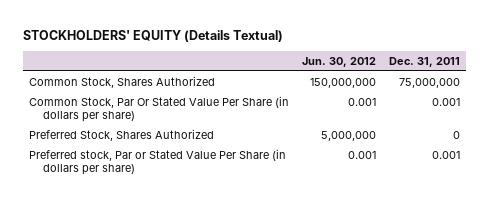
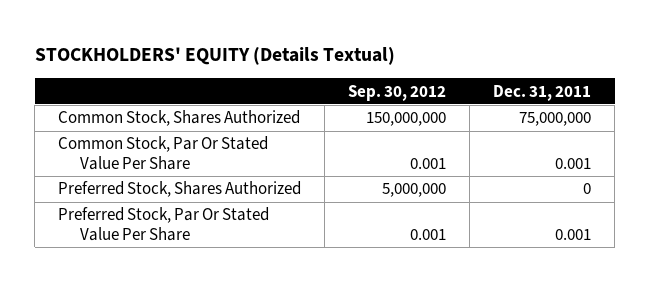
- | Jun. 30, 2012 | Dec. 31, 2011
+ | Sep. 30, 2012 | Dec. 31, 2011
- Common Stock, Par Or Stated Value Per Share (in dollars per share) | 0.001 | 0.001
+ Common Stock, Par Or Stated Value Per Share | 0.001 | 0.001
- Preferred stock, Par or Stated Value Per Share (in dollars per share) | 0.001 | 0.001
+ Preferred Stock, Par Or Stated Value Per Share | 0.001 | 0.001

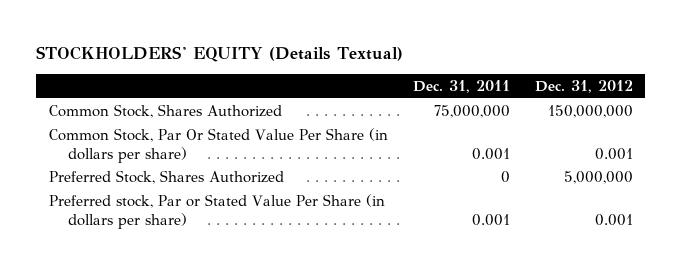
- | Sep. 30, 2012 | Dec. 31, 2011
+ | Dec. 31, 2011 | Dec. 31, 2012
- Common Stock, Par Or Stated Value Per Share | 0.001 | 0.001
+ Common Stock, Par Or Stated Value Per Share (in dollars per share) | 0.001 | 0.001
- Preferred Stock, Par Or Stated Value Per Share | 0.001 | 0.001
+ Preferred stock, Par or Stated Value Per Share (in dollars per share) | 0.001 | 0.001

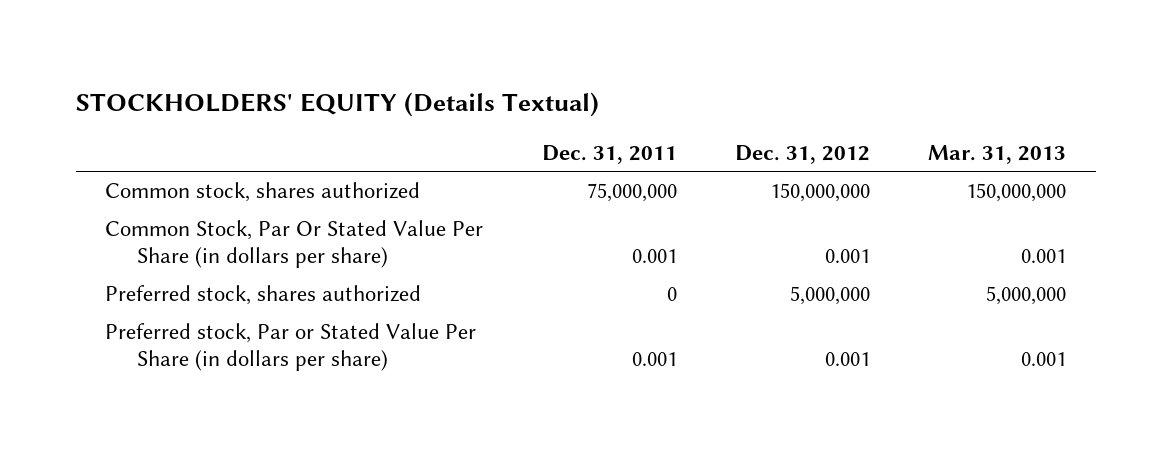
- | Dec. 31, 2011 | Dec. 31, 2012
+ | Dec. 31, 2011 | Dec. 31, 2012 | Mar. 31, 2013
- Common Stock, Shares Authorized | 75,000,000 | 150,000,000
+ Common stock, shares authorized | 75,000,000 | 150,000,000 | 150,000,000
- Preferred Stock, Shares Authorized | 0 | 5,000,000
+ Preferred stock, shares authorized | 0 | 5,000,000 | 5,000,000

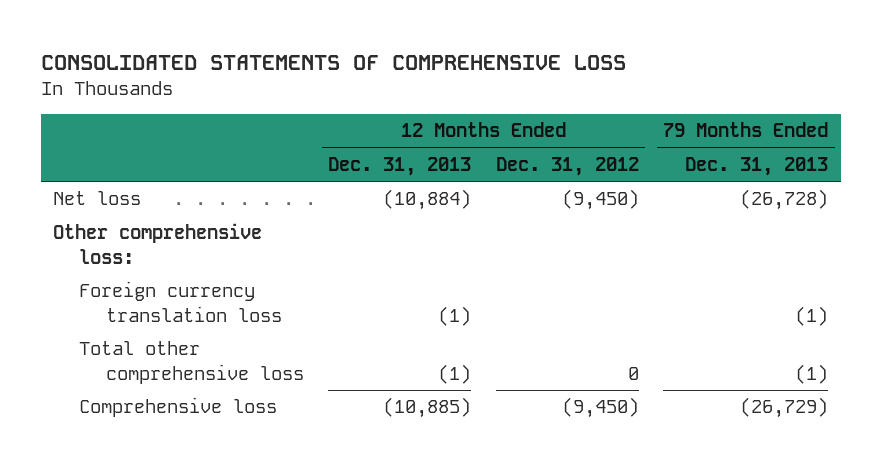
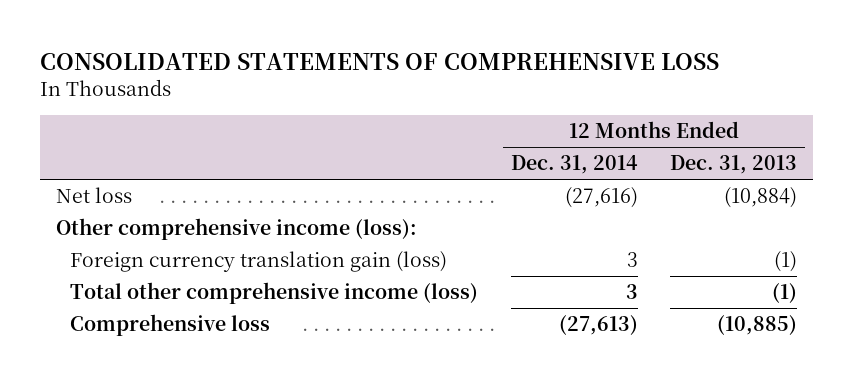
- | 12 Months Ended Dec. 31, 2013 | 12 Months Ended Dec. 31, 2012 | 79 Months Ended Dec. 31, 2013
+ | 12 Months Ended Dec. 31, 2014 | 12 Months Ended Dec. 31, 2013
- Other comprehensive loss:
- Foreign currency translation loss | (1) | | (1)
- Total other comprehensive loss | (1) | 0 | (1)
+ Other comprehensive income (loss):
+ Foreign currency translation gain (loss) | 3 | (1)
+ Total other comprehensive income (loss) | 3 | (1)

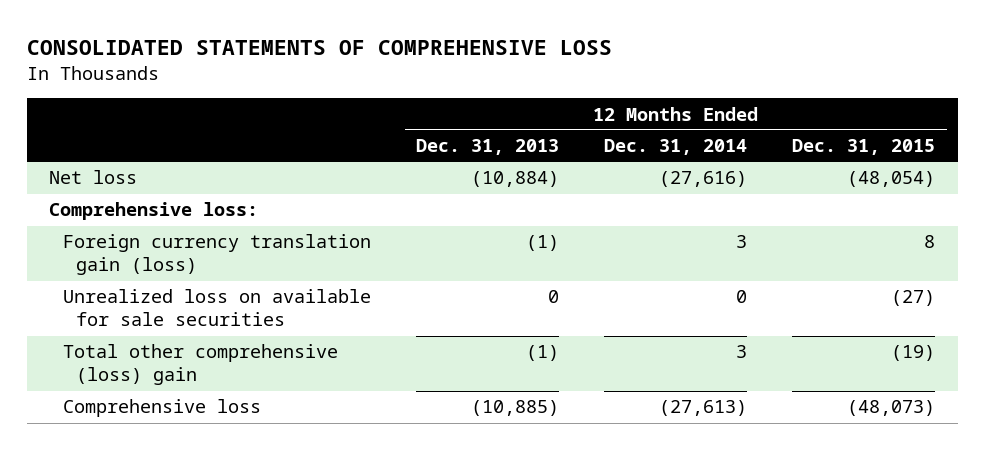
- | 12 Months Ended Dec. 31, 2014 | 12 Months Ended Dec. 31, 2013
+ | 12 Months Ended Dec. 31, 2013 | 12 Months Ended Dec. 31, 2014 | 12 Months Ended Dec. 31, 2015
- Other comprehensive income (loss):
+ Comprehensive loss:
- Total other comprehensive income (loss) | 3 | (1)
+ Unrealized loss on available for sale securities | 0 | 0 | (27)
+ Total other comprehensive (loss) gain | (1) | 3 | (19)

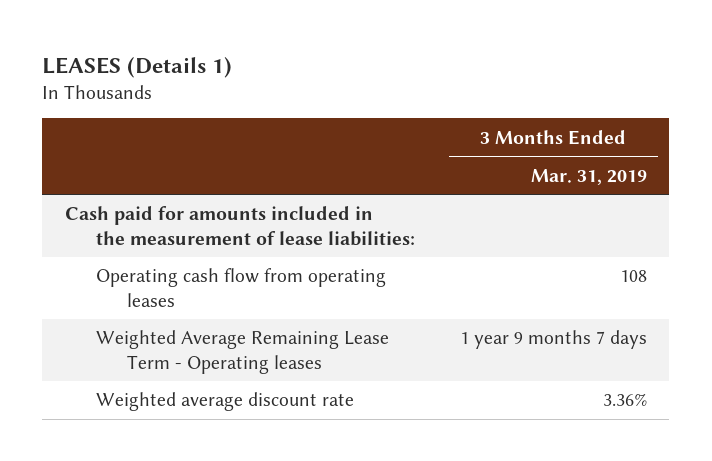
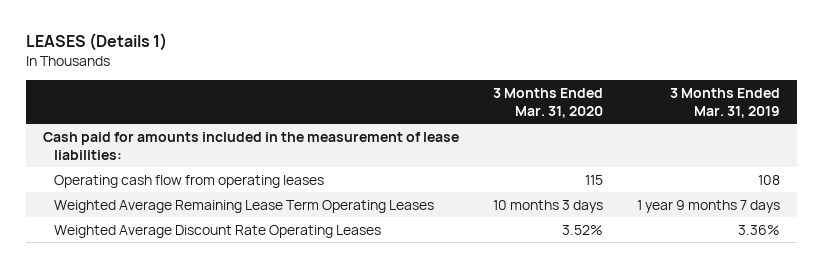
- | 3 Months Ended Mar. 31, 2019
+ | 3 Months Ended Mar. 31, 2020 | 3 Months Ended Mar. 31, 2019
- Weighted Average Remaining Lease Term - Operating leases | 1 year 9 months 7 days
- Weighted average discount rate | 3.36%
+ Weighted Average Remaining Lease Term Operating Leases | 10 months 3 days | 1 year 9 months 7 days
+ Weighted Average Discount Rate Operating Leases | 3.52% | 3.36%

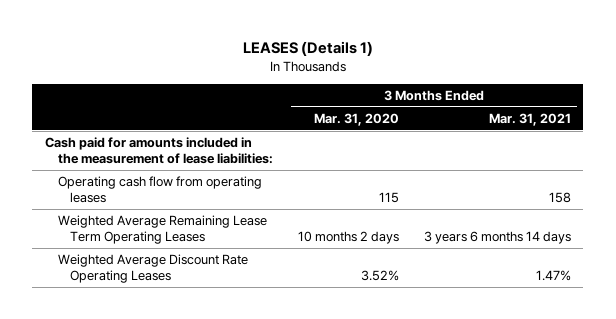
- | 3 Months Ended Mar. 31, 2020 | 3 Months Ended Mar. 31, 2019
+ | 3 Months Ended Mar. 31, 2020 | 3 Months Ended Mar. 31, 2021
- Weighted Average Remaining Lease Term Operating Leases | 10 months 3 days | 1 year 9 months 7 days
+ Weighted Average Remaining Lease Term Operating Leases | 10 months 2 days | 3 years 6 months 14 days

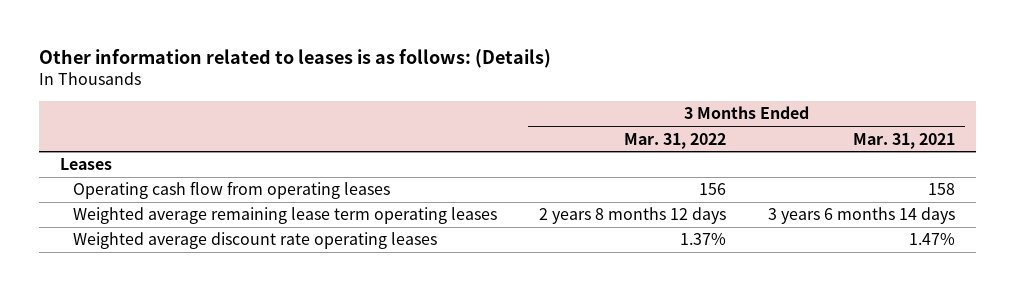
- LEASES (Details 1)
+ Other information related to leases is as follows: (Details)
- | 3 Months Ended Mar. 31, 2020 | 3 Months Ended Mar. 31, 2021
+ | 3 Months Ended Mar. 31, 2022 | 3 Months Ended Mar. 31, 2021
- Cash paid for amounts included in the measurement of lease liabilities:
+ Leases
- Weighted Average Remaining Lease Term Operating Leases | 10 months 2 days | 3 years 6 months 14 days
- Weighted Average Discount Rate Operating Leases | 3.52% | 1.47%
+ Weighted average remaining lease term operating leases | 2 years 8 months 12 days | 3 years 6 months 14 days
+ Weighted average discount rate operating leases | 1.37% | 1.47%

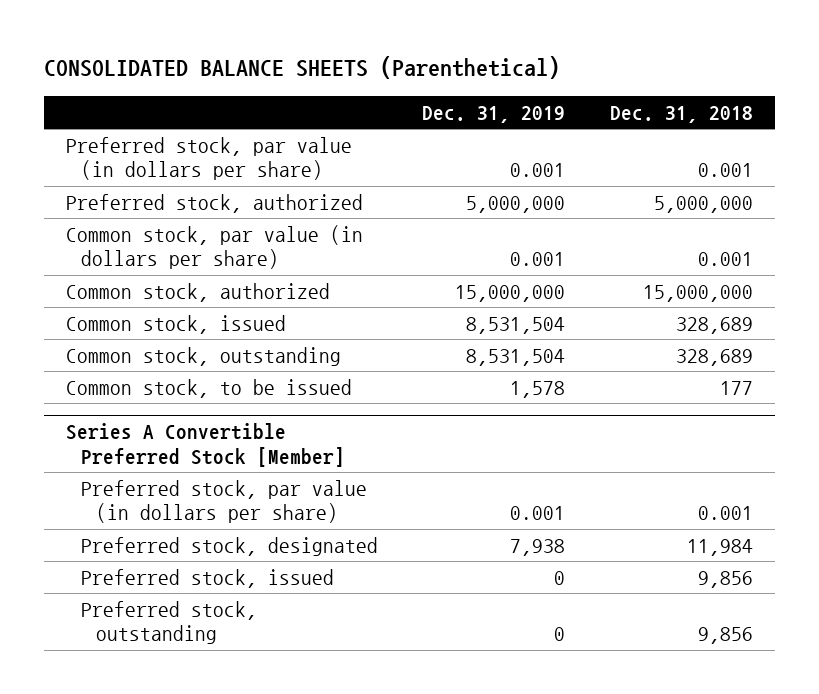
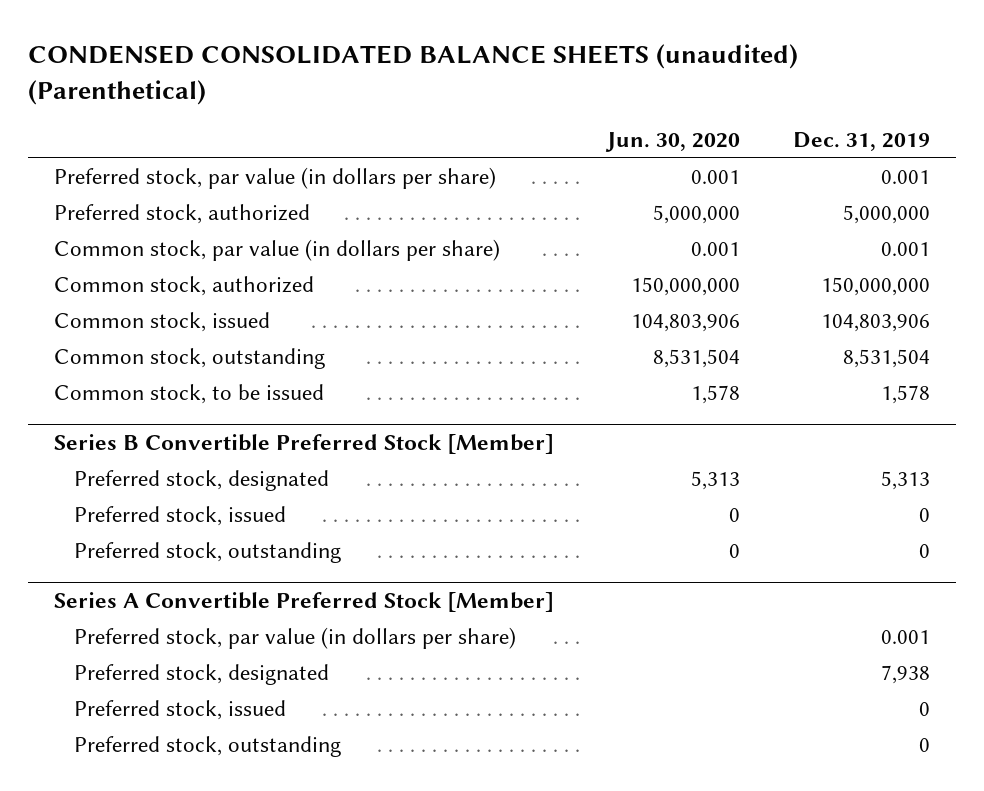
- CONSOLIDATED BALANCE SHEETS (Parenthetical)
+ CONDENSED CONSOLIDATED BALANCE SHEETS (unaudited) (Parenthetical)
- | Dec. 31, 2019 | Dec. 31, 2018
+ | Jun. 30, 2020 | Dec. 31, 2019
- Common stock, authorized | 15,000,000 | 15,000,000
- Common stock, issued | 8,531,504 | 328,689
+ Common stock, authorized | 150,000,000 | 150,000,000
+ Common stock, issued | 104,803,906 | 104,803,906
+ Series B Convertible Preferred Stock [Member]
+ Preferred stock, designated | 5,313 | 5,313
+ Preferred stock, issued | 0 | 0
+ Preferred stock, outstanding | 0 | 0

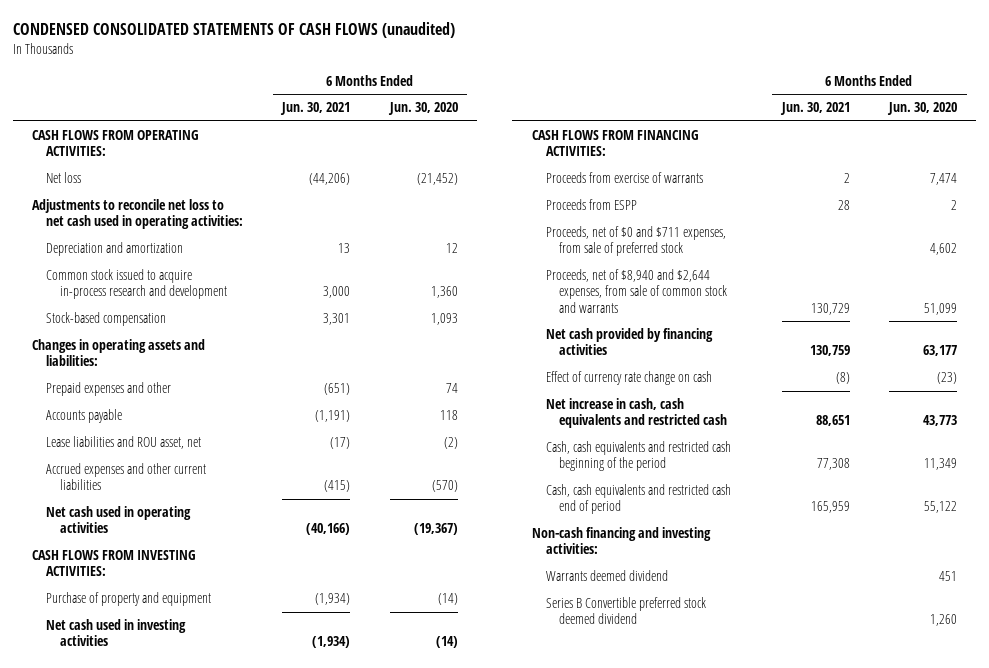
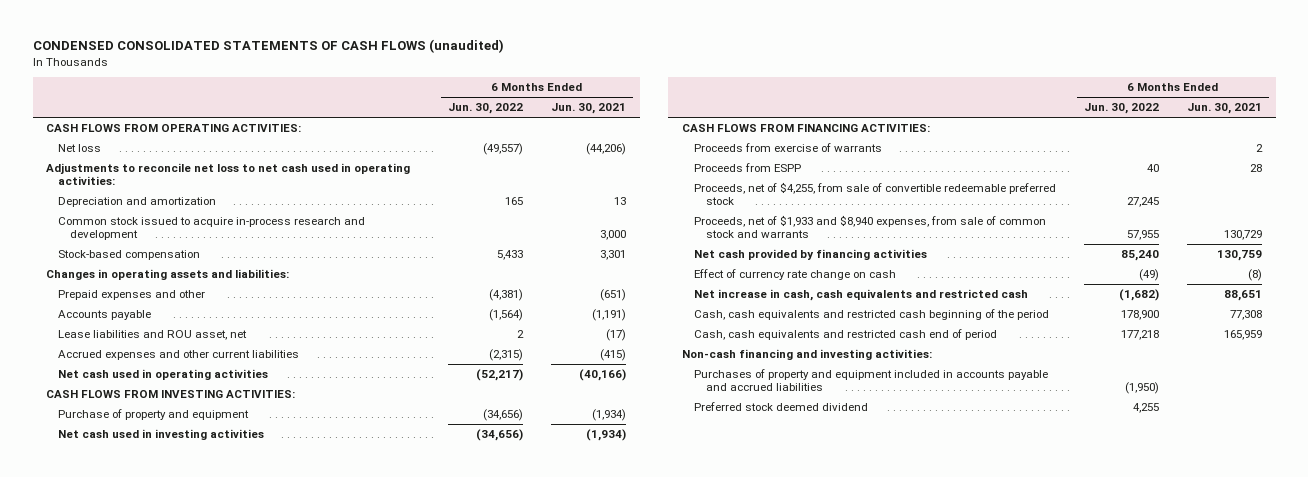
- | 6 Months Ended Jun. 30, 2021 | 6 Months Ended Jun. 30, 2020
+ | 6 Months Ended Jun. 30, 2022 | 6 Months Ended Jun. 30, 2021
- Proceeds, net of $0 and $711 expenses, from sale of preferred stock | | 4,602
- Proceeds, net of $8,940 and $2,644 expenses, from sale of common stock and warrants | 130,729 | 51,099
+ Proceeds, net of $4,255, from sale of convertible redeemable preferred stock | 27,245 |
+ Proceeds, net of $1,933 and $8,940 expenses, from sale of common stock and warrants | 57,955 | 130,729
- Warrants deemed dividend | | 451
- Series B Convertible preferred stock deemed dividend | | 1,260
+ Purchases of property and equipment included in accounts payable and accrued liabilities | (1,950) |
+ Preferred stock deemed dividend | 4,255 |

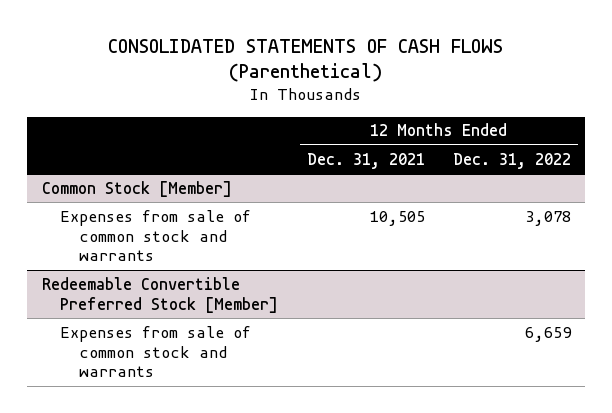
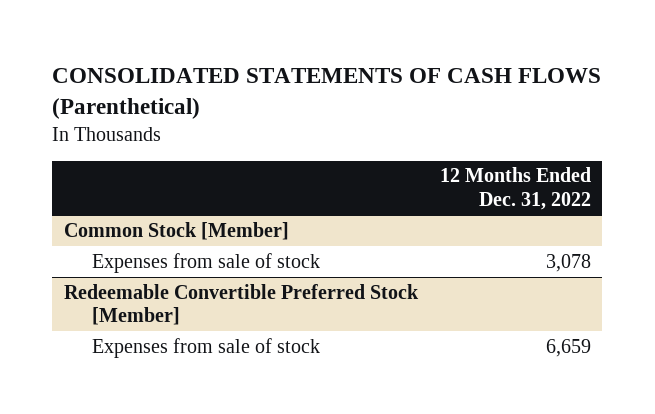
- | 12 Months Ended Dec. 31, 2021 | 12 Months Ended Dec. 31, 2022
+ | 12 Months Ended Dec. 31, 2022
@ Common Stock [Member]
- Expenses from sale of common stock and warrants | 10,505 | 3,078
+ Expenses from sale of stock | 3,078
@ Redeemable Convertible Preferred Stock [Member]
- Expenses from sale of common stock and warrants | | 6,659
+ Expenses from sale of stock | 6,659

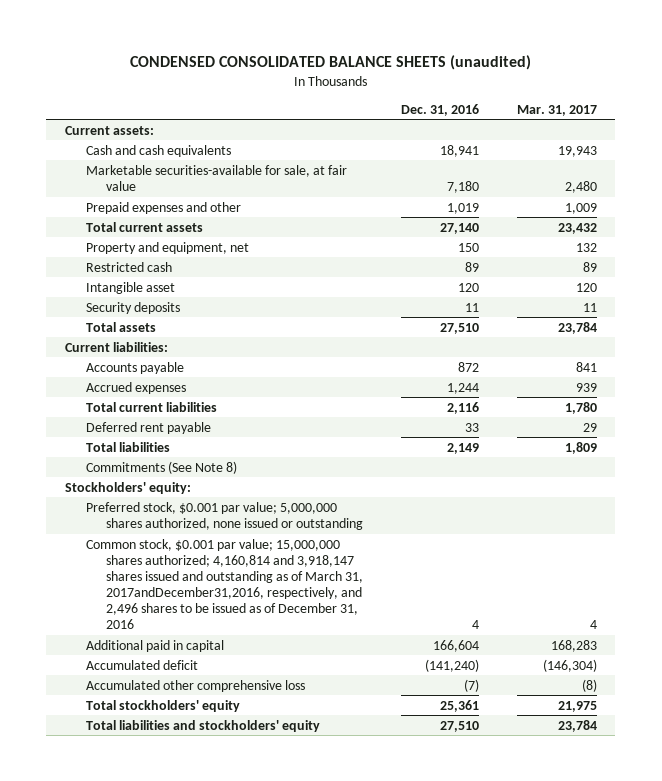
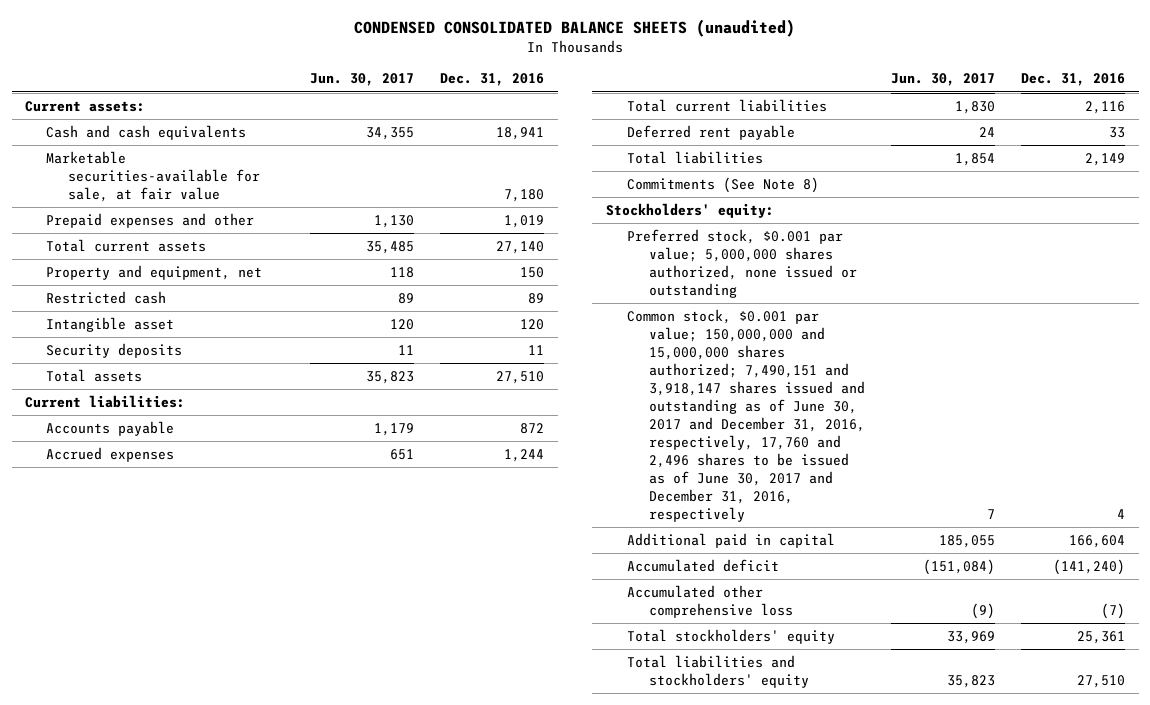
- | Dec. 31, 2016 | Mar. 31, 2017
+ | Jun. 30, 2017 | Dec. 31, 2016
- Common stock, $0.001 par value; 15,000,000 shares authorized; 4,160,814 and 3,918,147 shares issued and outstanding as of March 31, 2017andDecember31,2016, respectively, and 2,496 shares to be issued as of December 31, 2016 | 4 | 4
+ Common stock, $0.001 par value; 150,000,000 and 15,000,000 shares authorized; 7,490,151 and 3,918,147 shares issued and outstanding as of June 30, 2017 and December 31, 2016, respectively, 17,760 and 2,496 shares to be issued as of June 30, 2017 and December 31, 2016, respectively | 7 | 4

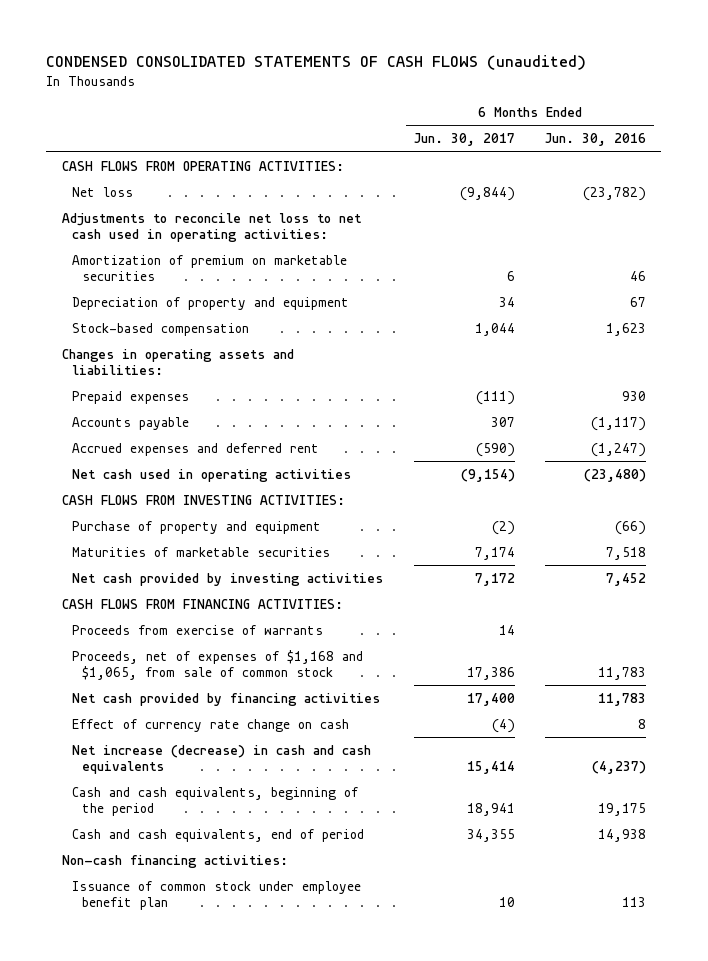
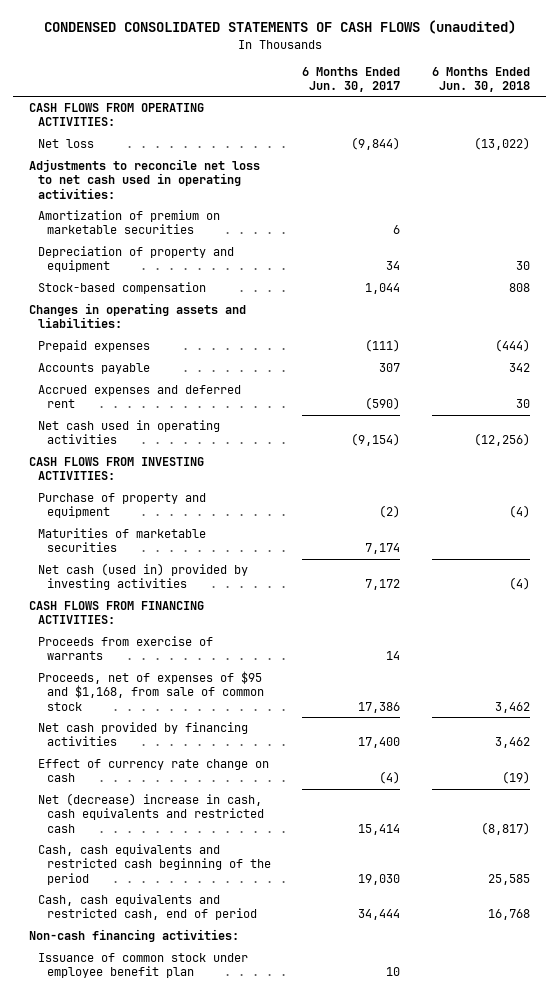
- | 6 Months Ended Jun. 30, 2017 | 6 Months Ended Jun. 30, 2016
+ | 6 Months Ended Jun. 30, 2017 | 6 Months Ended Jun. 30, 2018
- Net cash provided by investing activities | 7,172 | 7,452
+ Net cash (used in) provided by investing activities | 7,172 | (4)
- Proceeds, net of expenses of $1,168 and $1,065, from sale of common stock | 17,386 | 11,783
+ Proceeds, net of expenses of $95 and $1,168, from sale of common stock | 17,386 | 3,462
- Net increase (decrease) in cash and cash equivalents | 15,414 | (4,237)
- Cash and cash equivalents, beginning of the period | 18,941 | 19,175
- Cash and cash equivalents, end of period | 34,355 | 14,938
+ Net (decrease) increase in cash, cash equivalents and restricted cash | 15,414 | (8,817)
+ Cash, cash equivalents and restricted cash beginning of the period | 19,030 | 25,585
+ Cash, cash equivalents and restricted cash, end of period | 34,444 | 16,768

